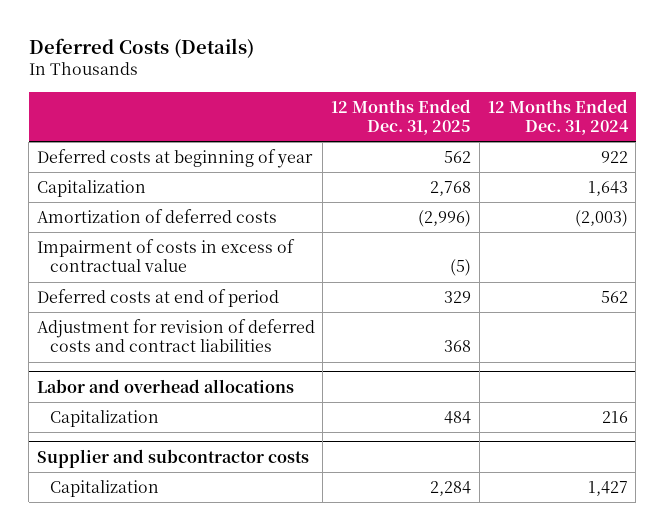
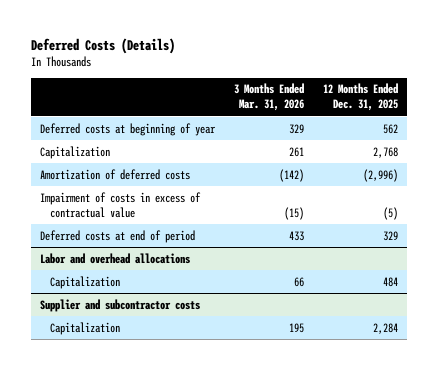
- | 12 Months Ended Dec. 31, 2025 | 12 Months Ended Dec. 31, 2024
+ | 3 Months Ended Mar. 31, 2026 | 12 Months Ended Dec. 31, 2025
- Adjustment for revision of deferred costs and contract liabilities | 368 |

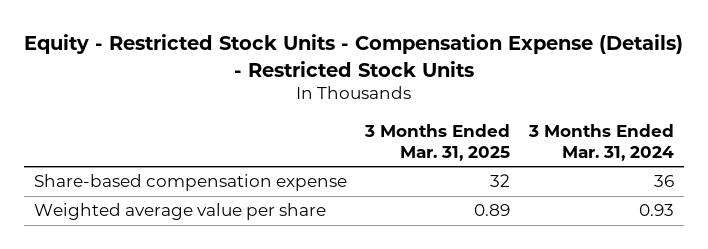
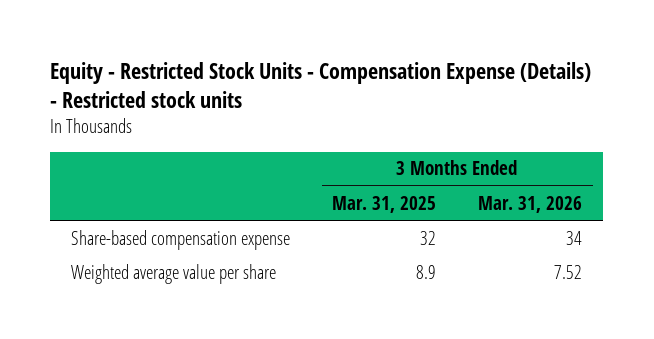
- Equity - Restricted Stock Units - Compensation Expense (Details) - Restricted Stock Units
+ Equity - Restricted Stock Units - Compensation Expense (Details) - Restricted stock units
- | 3 Months Ended Mar. 31, 2025 | 3 Months Ended Mar. 31, 2024
+ | 3 Months Ended Mar. 31, 2025 | 3 Months Ended Mar. 31, 2026
- Weighted average value per share | 0.89 | 0.93
+ Weighted average value per share | 8.9 | 7.52

